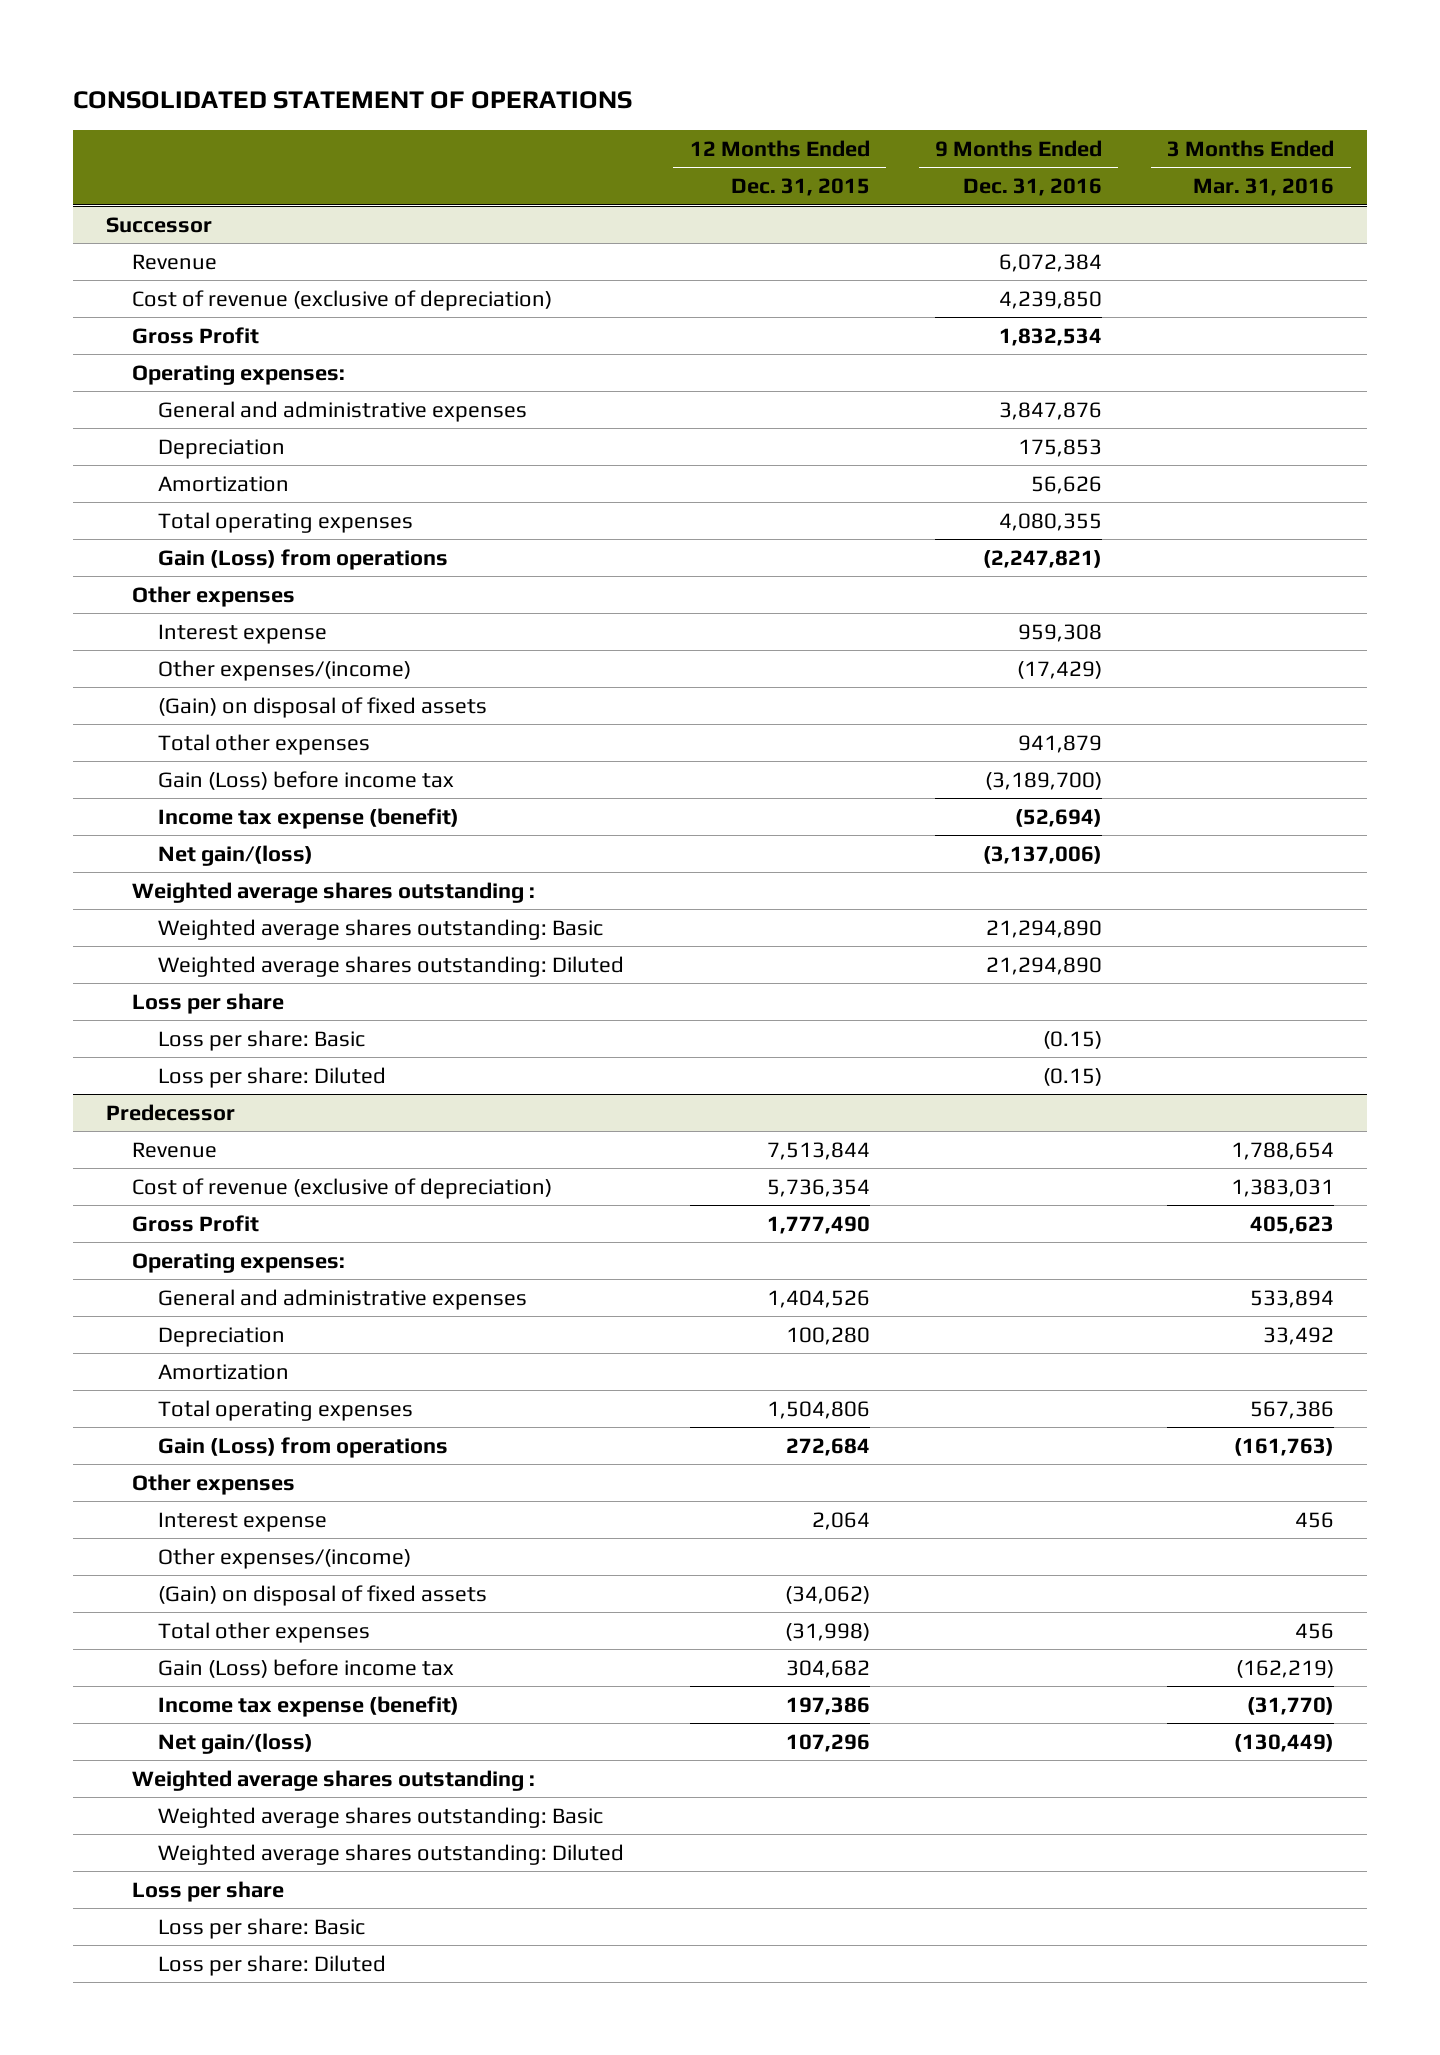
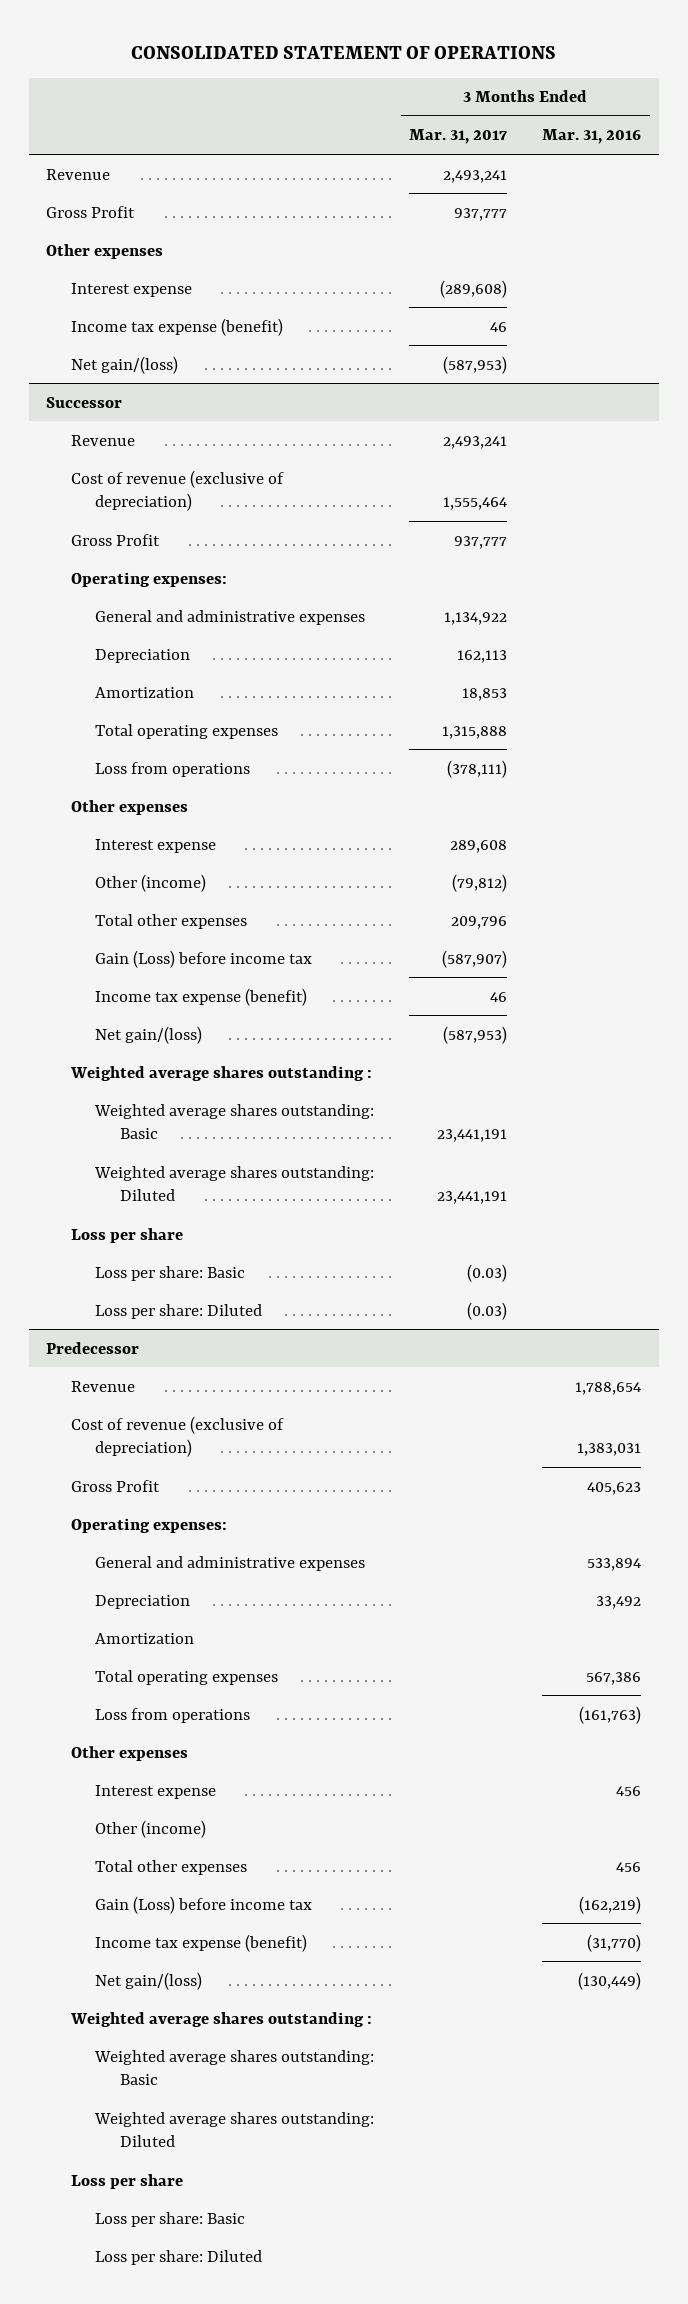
- | 12 Months Ended Dec. 31, 2015 | 9 Months Ended Dec. 31, 2016 | 3 Months Ended Mar. 31, 2016
+ | 3 Months Ended Mar. 31, 2017 | 3 Months Ended Mar. 31, 2016
+ Revenue | 2,493,241 |
+ Gross Profit | 937,777 |
+ Other expenses
+ Interest expense | (289,608) |
+ Income tax expense (benefit) | 46 |
+ Net gain/(loss) | (587,953) |
@ Successor
- Gain (Loss) from operations | | (2,247,821) |
+ Loss from operations | (378,111) |
- Other expenses/(income) | | (17,429) |
- (Gain) on disposal of fixed assets
+ Other (income) | (79,812) |
@ Predecessor
- Gain (Loss) from operations | 272,684 | | (161,763)
+ Loss from operations | | (161,763)
- Other expenses/(income)
- (Gain) on disposal of fixed assets | (34,062) | |
+ Other (income)

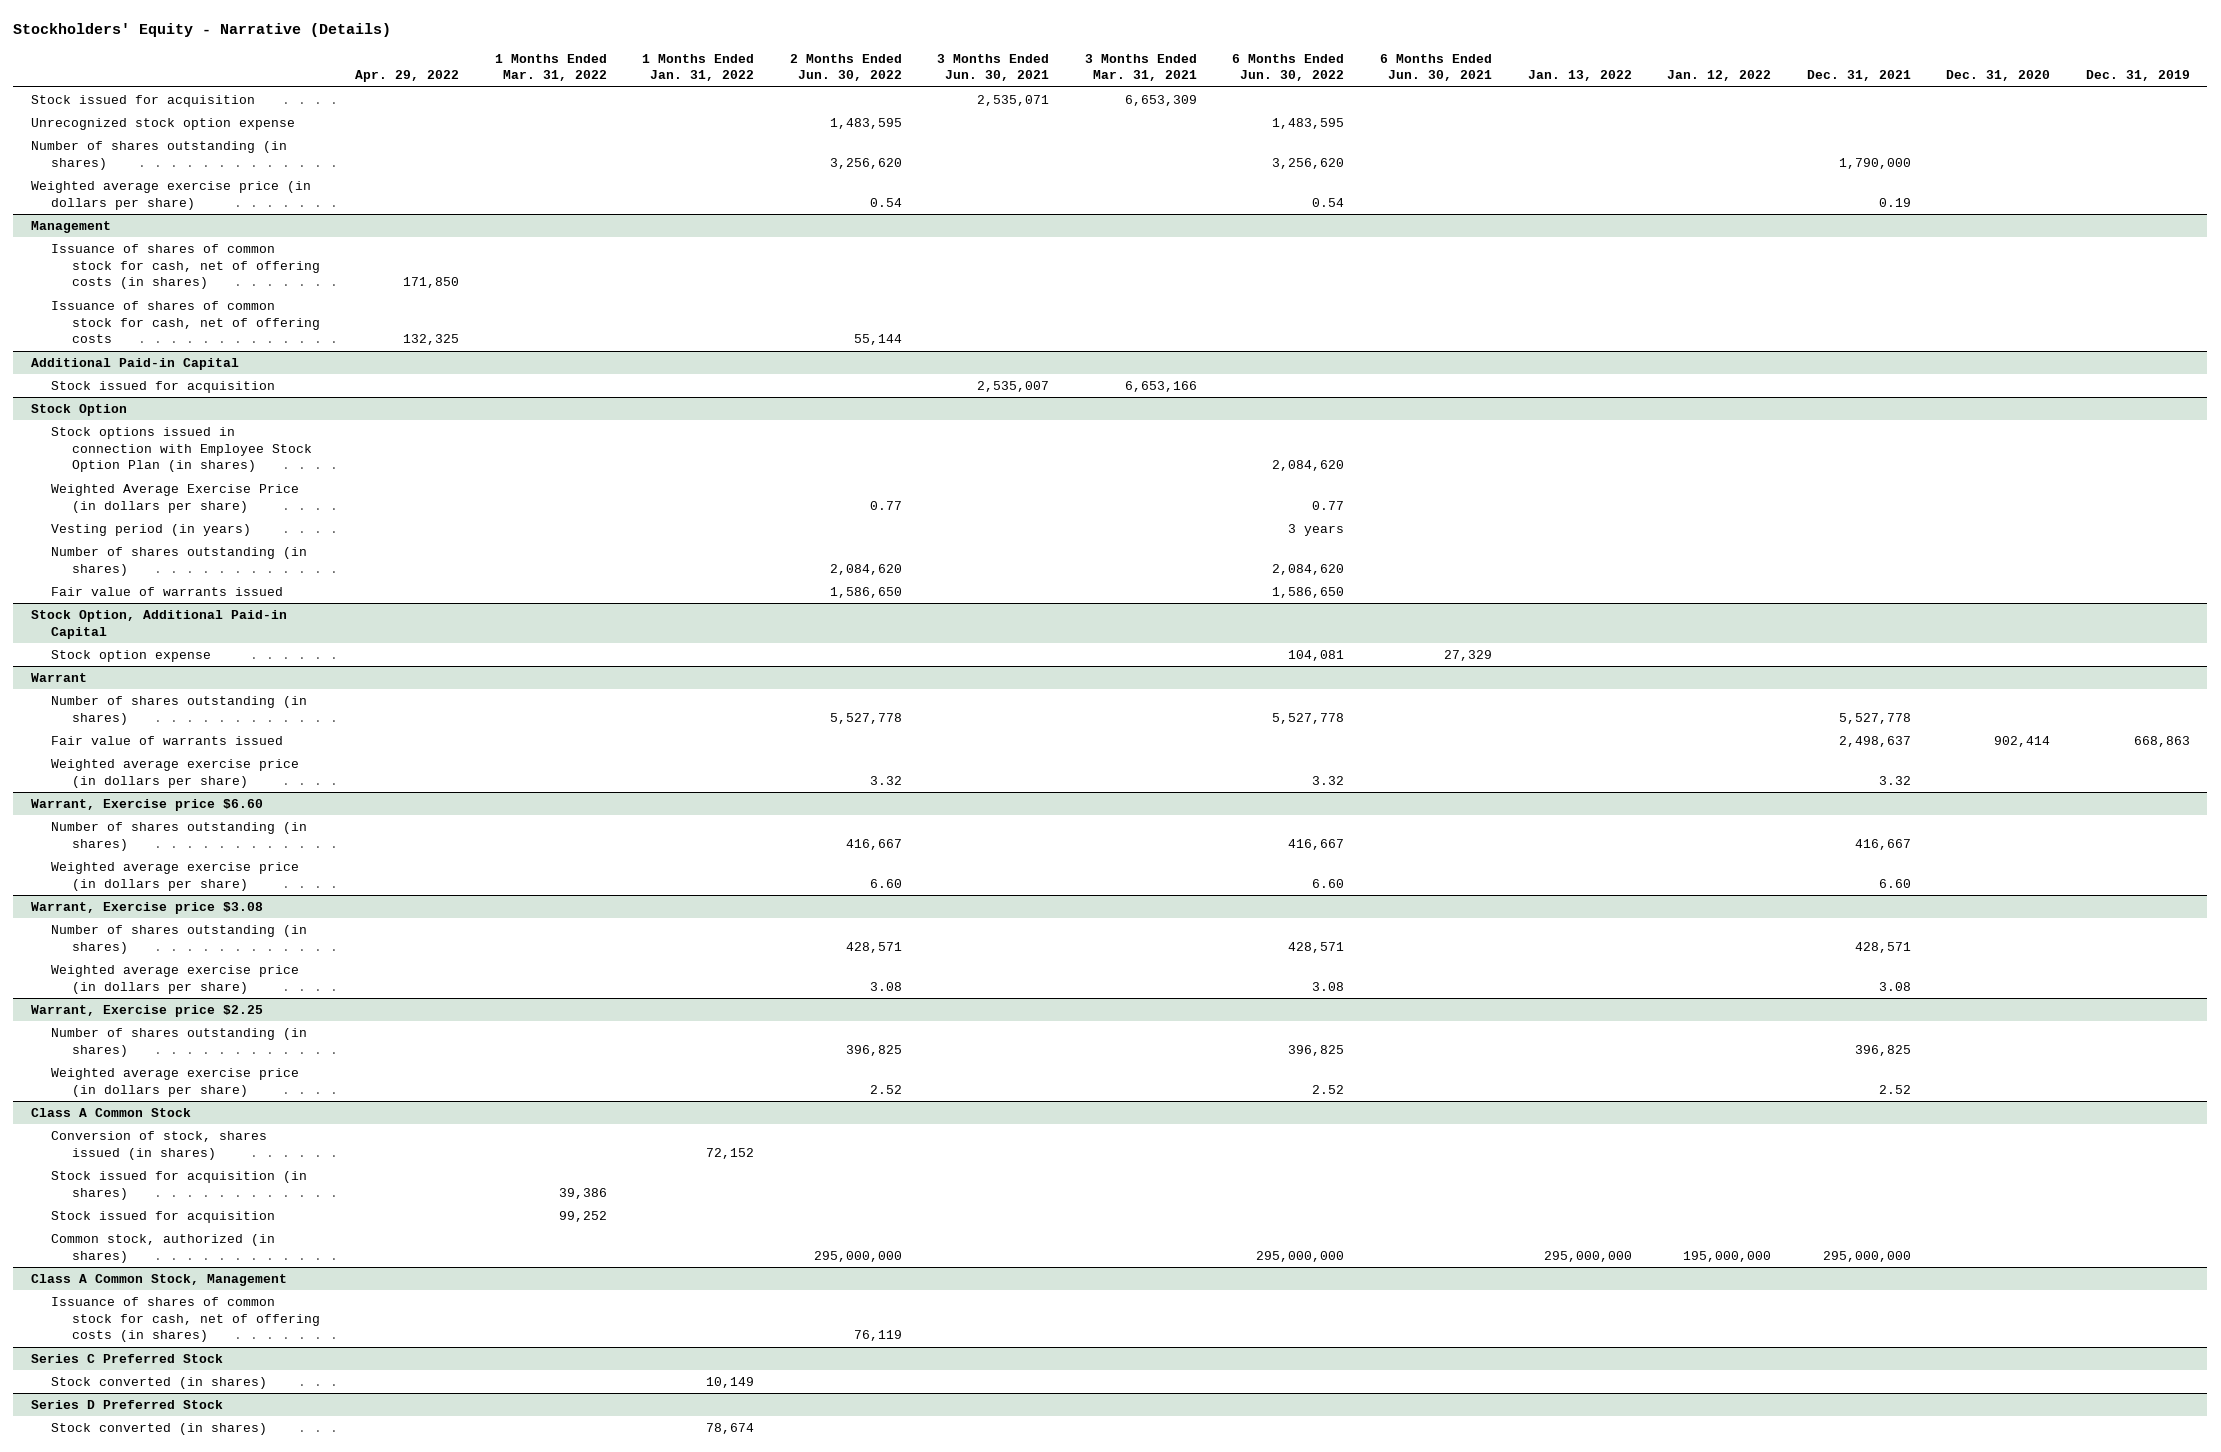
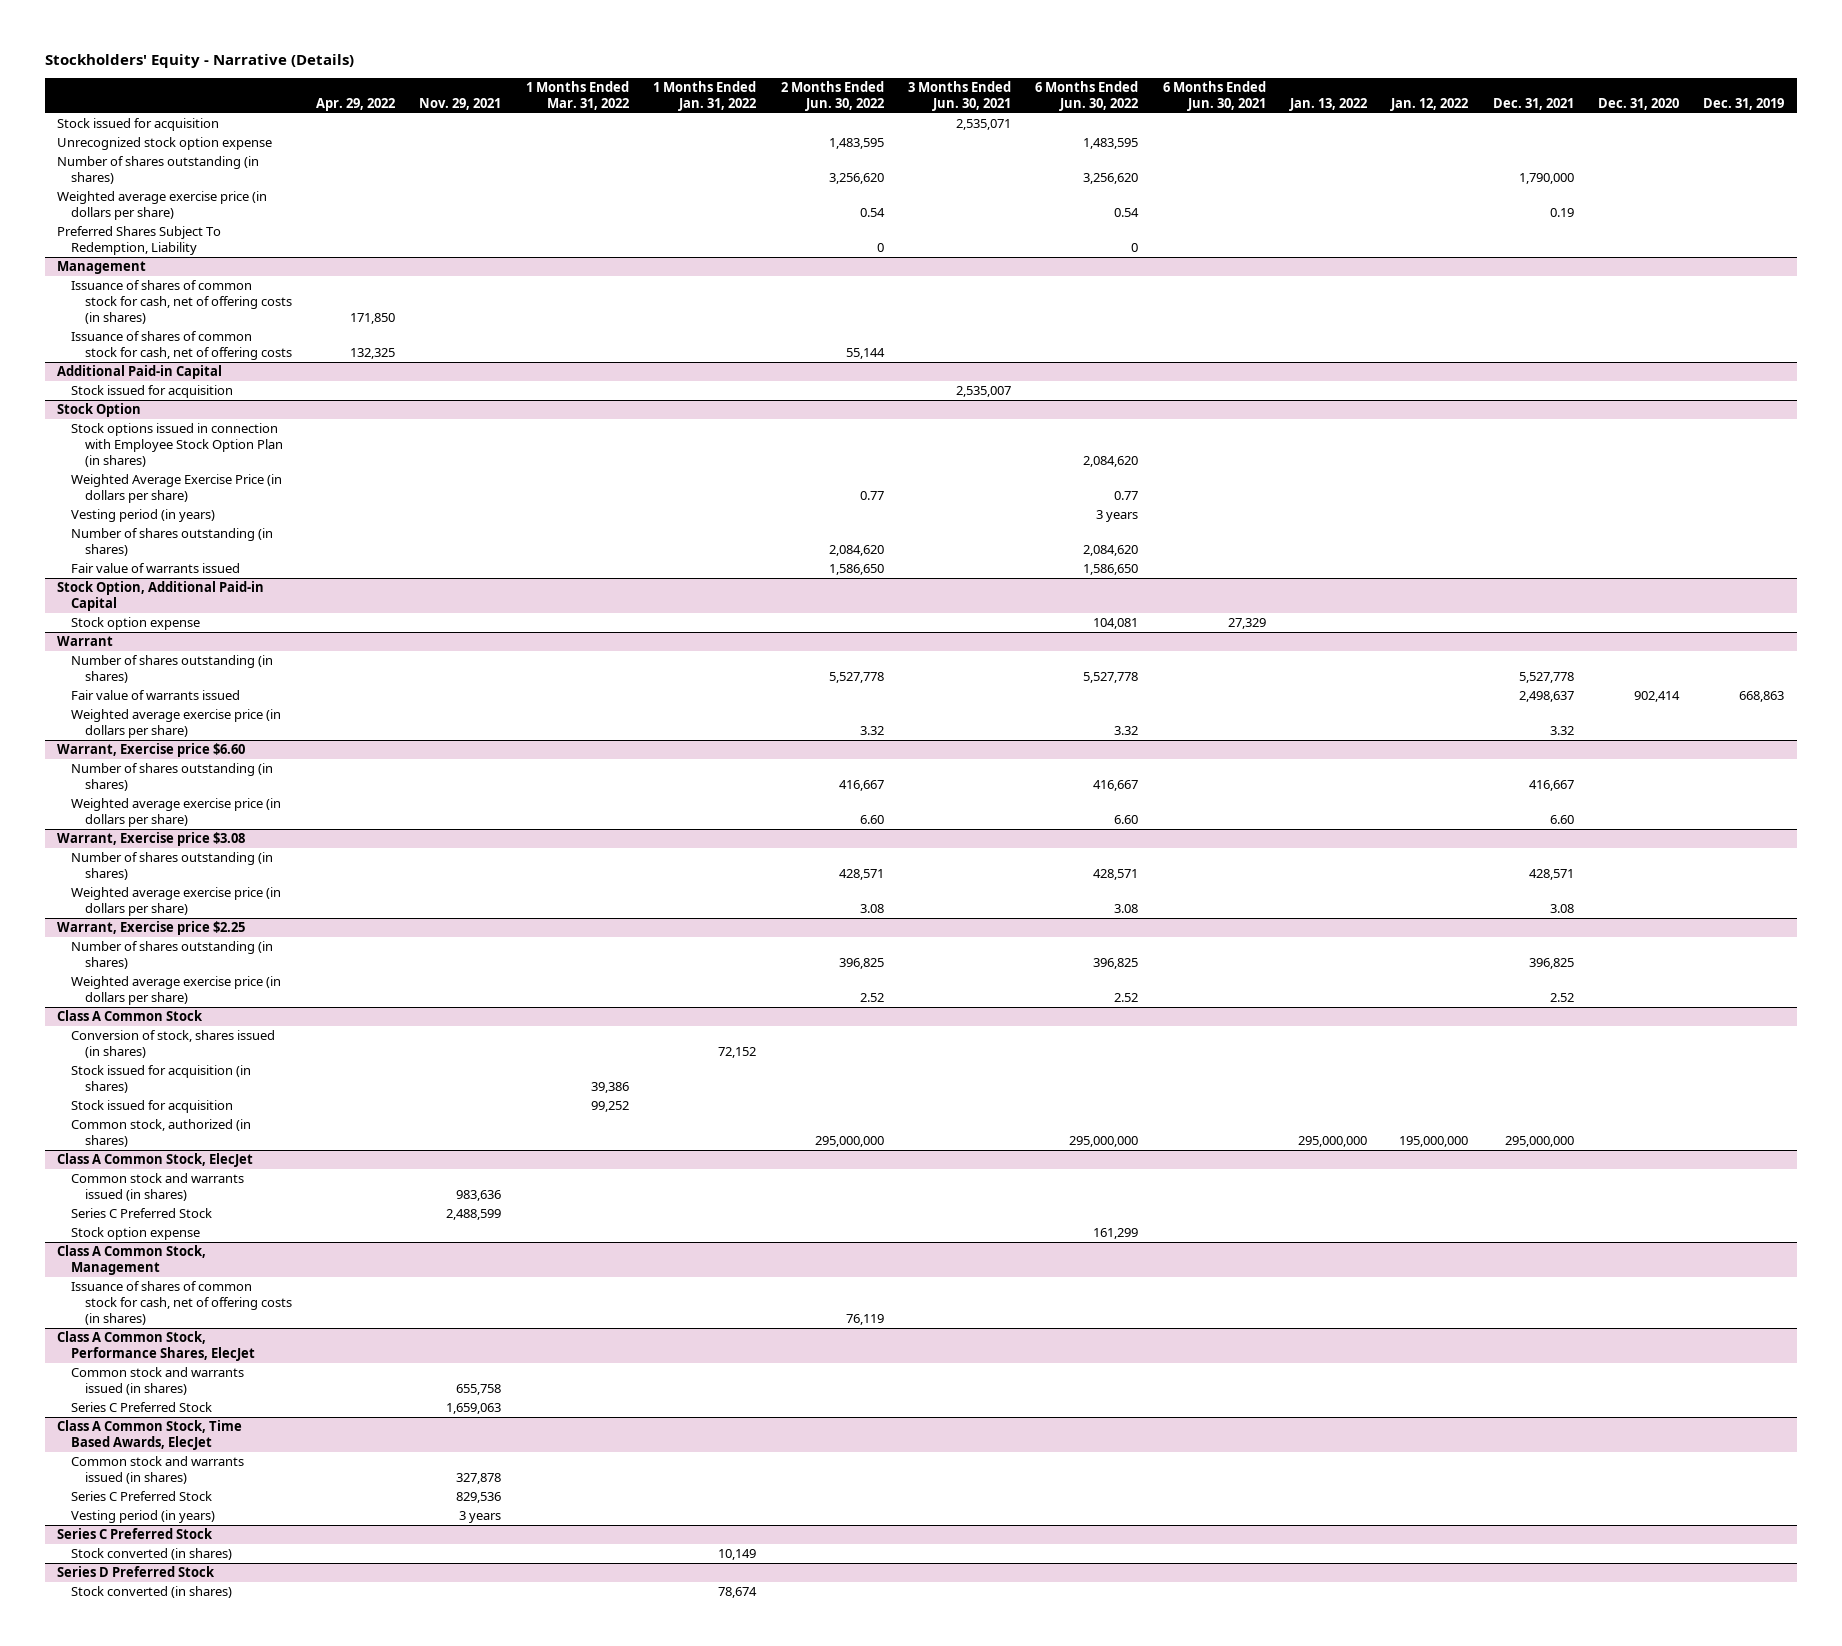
- | Apr. 29, 2022 | 1 Months Ended Mar. 31, 2022 | 1 Months Ended Jan. 31, 2022 | 2 Months Ended Jun. 30, 2022 | 3 Months Ended Jun. 30, 2021 | 3 Months Ended Mar. 31, 2021 | 6 Months Ended Jun. 30, 2022 | 6 Months Ended Jun. 30, 2021 | Jan. 13, 2022 | Jan. 12, 2022 | Dec. 31, 2021 | Dec. 31, 2020 | Dec. 31, 2019
+ | Apr. 29, 2022 | Nov. 29, 2021 | 1 Months Ended Mar. 31, 2022 | 1 Months Ended Jan. 31, 2022 | 2 Months Ended Jun. 30, 2022 | 3 Months Ended Jun. 30, 2021 | 6 Months Ended Jun. 30, 2022 | 6 Months Ended Jun. 30, 2021 | Jan. 13, 2022 | Jan. 12, 2022 | Dec. 31, 2021 | Dec. 31, 2020 | Dec. 31, 2019
+ Preferred Shares Subject To Redemption, Liability | | | | | 0 | | 0 | | | | | |
+ Class A Common Stock, ElecJet
+ Common stock and warrants issued (in shares) | | 983,636 | | | | | | | | | | |
+ Series C Preferred Stock | | 2,488,599 | | | | | | | | | | |
+ Stock option expense | | | | | | | 161,299 | | | | | |
+ Class A Common Stock, Performance Shares, ElecJet
+ Common stock and warrants issued (in shares) | | 655,758 | | | | | | | | | | |
+ Series C Preferred Stock | | 1,659,063 | | | | | | | | | | |
+ Class A Common Stock, Time Based Awards, ElecJet
+ Common stock and warrants issued (in shares) | | 327,878 | | | | | | | | | | |
+ Series C Preferred Stock | | 829,536 | | | | | | | | | | |
+ Vesting period (in years) | | 3 years | | | | | | | | | | |

